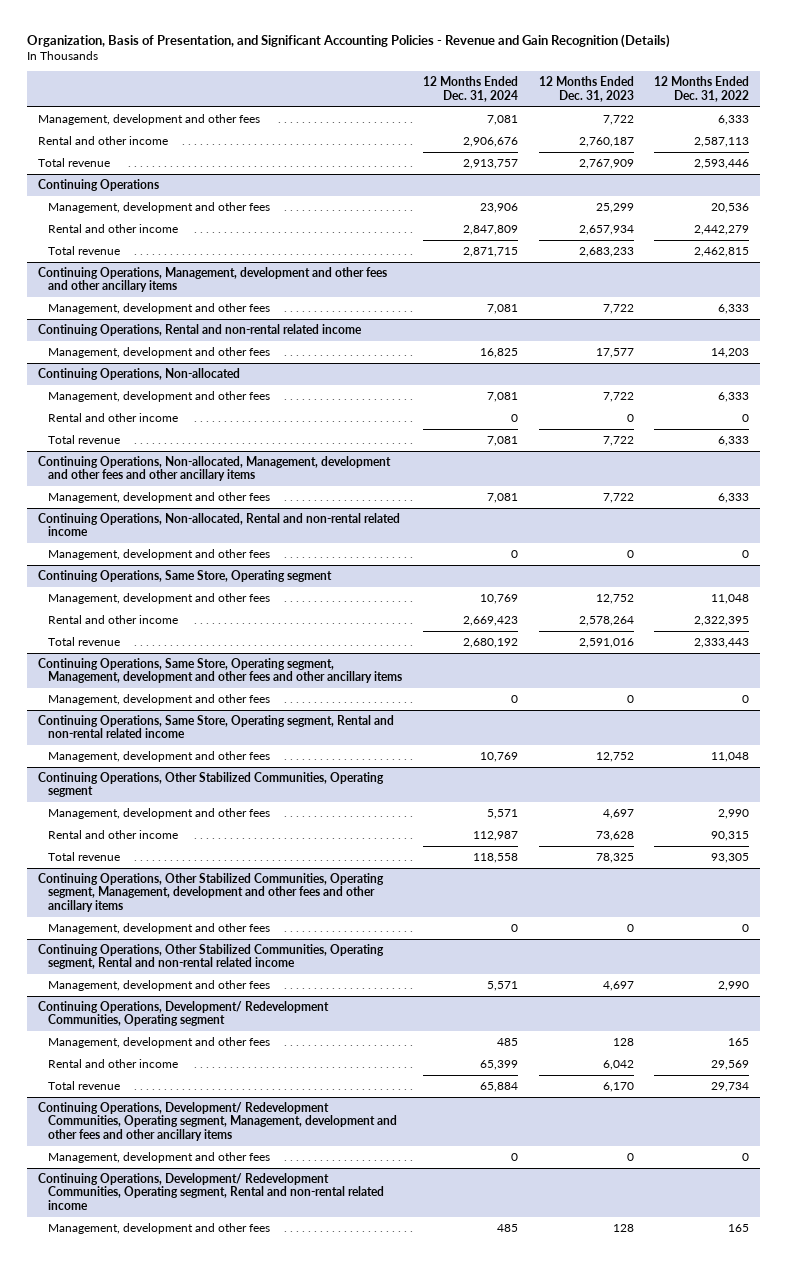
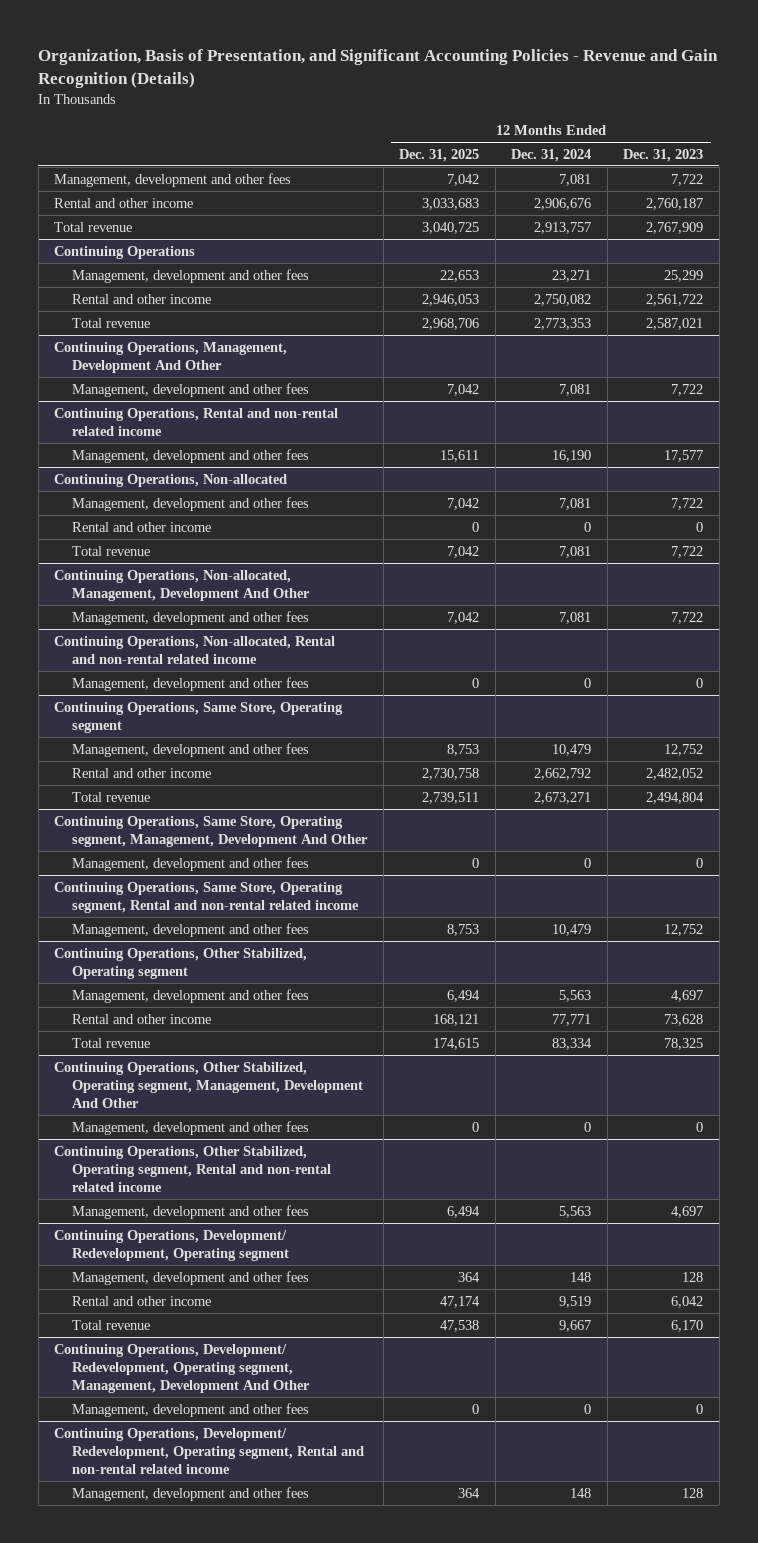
- | 12 Months Ended Dec. 31, 2024 | 12 Months Ended Dec. 31, 2023 | 12 Months Ended Dec. 31, 2022
+ | 12 Months Ended Dec. 31, 2025 | 12 Months Ended Dec. 31, 2024 | 12 Months Ended Dec. 31, 2023
@ Continuing Operations
- Management, development and other fees | 23,906 | 25,299 | 20,536
- Rental and other income | 2,847,809 | 2,657,934 | 2,442,279
- Total revenue | 2,871,715 | 2,683,233 | 2,462,815
- Continuing Operations, Management, development and other fees and other ancillary items
@ Continuing Operations
+ Management, development and other fees | 22,653 | 23,271 | 25,299
+ Rental and other income | 2,946,053 | 2,750,082 | 2,561,722
+ Total revenue | 2,968,706 | 2,773,353 | 2,587,021
+ Continuing Operations, Management, Development And Other
@ Continuing Operations, Rental and non-rental related income
- Management, development and other fees | 16,825 | 17,577 | 14,203
+ Management, development and other fees | 15,611 | 16,190 | 17,577
- Continuing Operations, Non-allocated, Management, development and other fees and other ancillary items
+ Continuing Operations, Non-allocated, Management, Development And Other
@ Continuing Operations, Same Store, Operating segment
- Management, development and other fees | 10,769 | 12,752 | 11,048
- Rental and other income | 2,669,423 | 2,578,264 | 2,322,395
- Total revenue | 2,680,192 | 2,591,016 | 2,333,443
- Continuing Operations, Same Store, Operating segment, Management, development and other fees and other ancillary items
@ Continuing Operations, Same Store, Operating segment
+ Management, development and other fees | 8,753 | 10,479 | 12,752
+ Rental and other income | 2,730,758 | 2,662,792 | 2,482,052
+ Total revenue | 2,739,511 | 2,673,271 | 2,494,804
+ Continuing Operations, Same Store, Operating segment, Management, Development And Other
@ Continuing Operations, Same Store, Operating segment, Rental and non-rental related income
- Management, development and other fees | 10,769 | 12,752 | 11,048
- Continuing Operations, Other Stabilized Communities, Operating segment
- Management, development and other fees | 5,571 | 4,697 | 2,990
- Rental and other income | 112,987 | 73,628 | 90,315
- Total revenue | 118,558 | 78,325 | 93,305
- Continuing Operations, Other Stabilized Communities, Operating segment, Management, development and other fees and other ancillary items
@ Continuing Operations, Same Store, Operating segment, Rental and non-rental related income
+ Management, development and other fees | 8,753 | 10,479 | 12,752
+ Continuing Operations, Other Stabilized, Operating segment
+ Management, development and other fees | 6,494 | 5,563 | 4,697
+ Rental and other income | 168,121 | 77,771 | 73,628
+ Total revenue | 174,615 | 83,334 | 78,325
+ Continuing Operations, Other Stabilized, Operating segment, Management, Development And Other
- Continuing Operations, Other Stabilized Communities, Operating segment, Rental and non-rental related income
- Management, development and other fees | 5,571 | 4,697 | 2,990
- Continuing Operations, Development/ Redevelopment Communities, Operating segment
- Management, development and other fees | 485 | 128 | 165
- Rental and other income | 65,399 | 6,042 | 29,569
- Total revenue | 65,884 | 6,170 | 29,734
- Continuing Operations, Development/ Redevelopment Communities, Operating segment, Management, development and other fees and other ancillary items
+ Continuing Operations, Other Stabilized, Operating segment, Rental and non-rental related income
+ Management, development and other fees | 6,494 | 5,563 | 4,697
+ Continuing Operations, Development/ Redevelopment, Operating segment
+ Management, development and other fees | 364 | 148 | 128
+ Rental and other income | 47,174 | 9,519 | 6,042
+ Total revenue | 47,538 | 9,667 | 6,170
+ Continuing Operations, Development/ Redevelopment, Operating segment, Management, Development And Other
- Continuing Operations, Development/ Redevelopment Communities, Operating segment, Rental and non-rental related income
- Management, development and other fees | 485 | 128 | 165
+ Continuing Operations, Development/ Redevelopment, Operating segment, Rental and non-rental related income
+ Management, development and other fees | 364 | 148 | 128

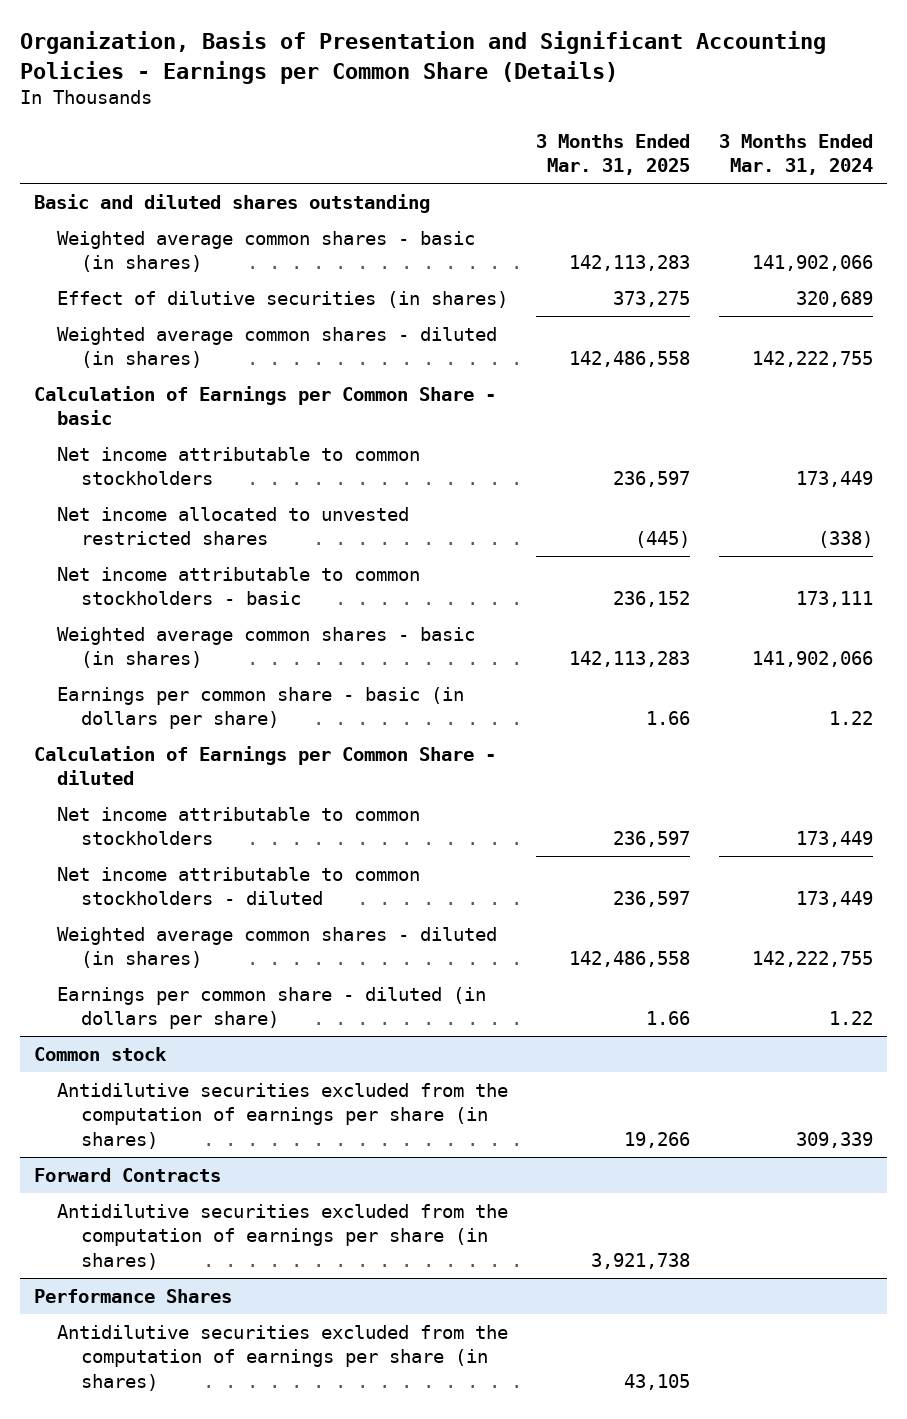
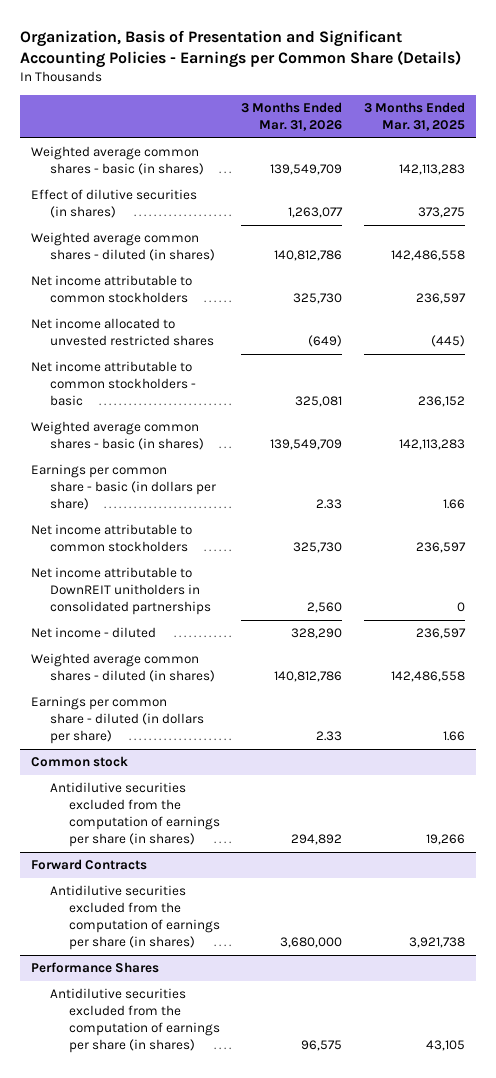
- | 3 Months Ended Mar. 31, 2025 | 3 Months Ended Mar. 31, 2024
+ | 3 Months Ended Mar. 31, 2026 | 3 Months Ended Mar. 31, 2025
- Basic and diluted shares outstanding
- Calculation of Earnings per Common Share - basic
- Calculation of Earnings per Common Share - diluted
- Net income attributable to common stockholders - diluted | 236,597 | 173,449
+ Net income attributable to DownREIT unitholders in consolidated partnerships | 2,560 | 0
+ Net income - diluted | 328,290 | 236,597

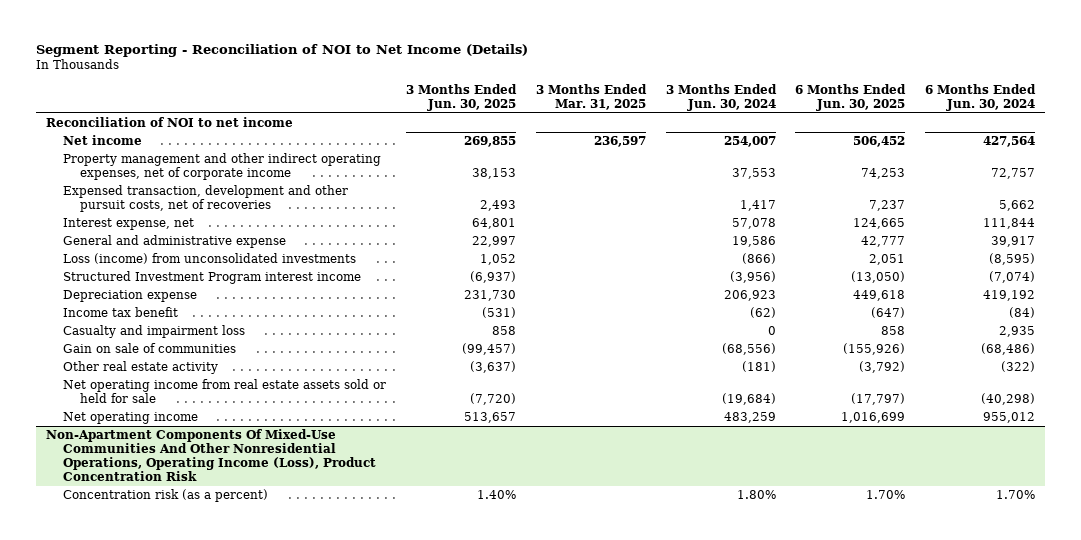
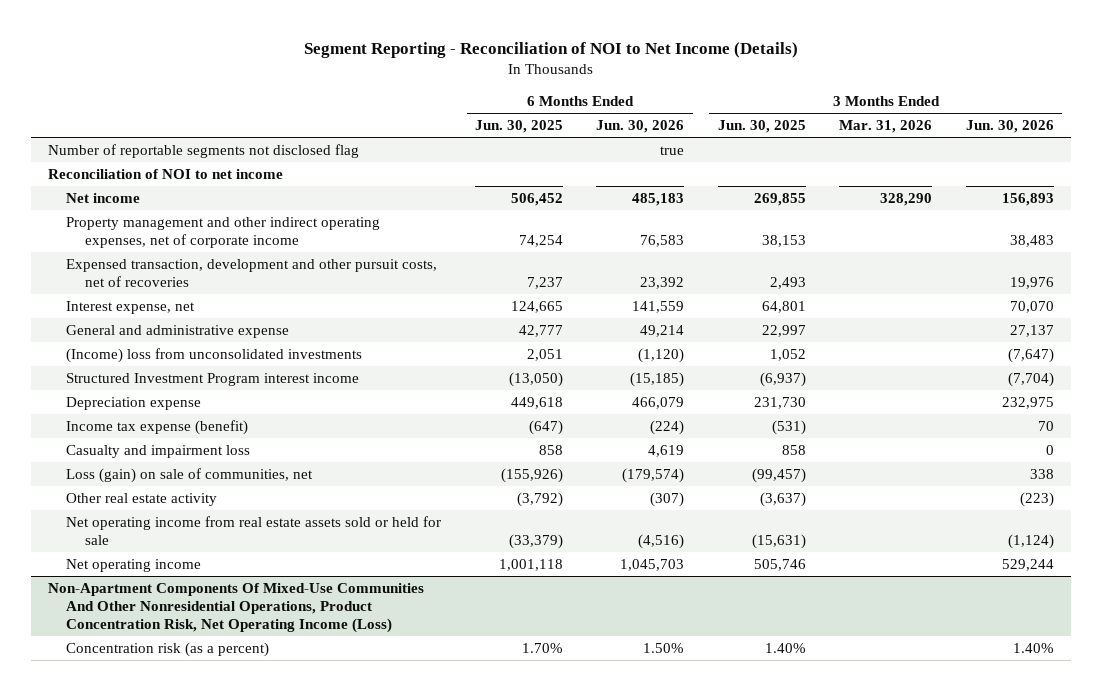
- | 3 Months Ended Jun. 30, 2025 | 3 Months Ended Mar. 31, 2025 | 3 Months Ended Jun. 30, 2024 | 6 Months Ended Jun. 30, 2025 | 6 Months Ended Jun. 30, 2024
+ | 6 Months Ended Jun. 30, 2025 | 6 Months Ended Jun. 30, 2026 | 3 Months Ended Jun. 30, 2025 | 3 Months Ended Mar. 31, 2026 | 3 Months Ended Jun. 30, 2026
+ Number of reportable segments not disclosed flag | | true | | |
- Property management and other indirect operating expenses, net of corporate income | 38,153 | | 37,553 | 74,253 | 72,757
+ Property management and other indirect operating expenses, net of corporate income | 74,254 | 76,583 | 38,153 | | 38,483
- Loss (income) from unconsolidated investments | 1,052 | | (866) | 2,051 | (8,595)
+ (Income) loss from unconsolidated investments | 2,051 | (1,120) | 1,052 | | (7,647)
- Income tax benefit | (531) | | (62) | (647) | (84)
+ Income tax expense (benefit) | (647) | (224) | (531) | | 70
- Gain on sale of communities | (99,457) | | (68,556) | (155,926) | (68,486)
+ Loss (gain) on sale of communities, net | (155,926) | (179,574) | (99,457) | | 338
- Net operating income from real estate assets sold or held for sale | (7,720) | | (19,684) | (17,797) | (40,298)
- Net operating income | 513,657 | | 483,259 | 1,016,699 | 955,012
- Non-Apartment Components Of Mixed-Use Communities And Other Nonresidential Operations, Operating Income (Loss), Product Concentration Risk
+ Net operating income from real estate assets sold or held for sale | (33,379) | (4,516) | (15,631) | | (1,124)
+ Net operating income | 1,001,118 | 1,045,703 | 505,746 | | 529,244
+ Non-Apartment Components Of Mixed-Use Communities And Other Nonresidential Operations, Product Concentration Risk, Net Operating Income (Loss)

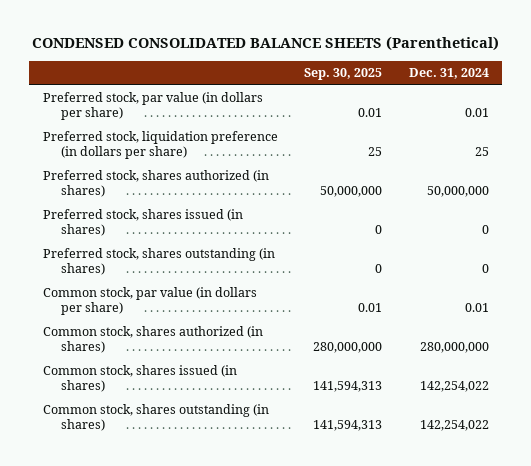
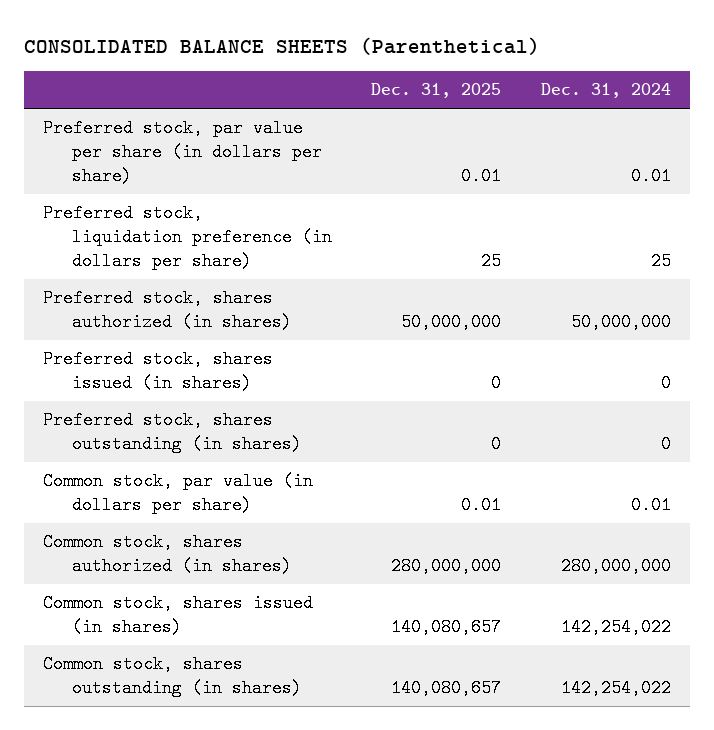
- CONDENSED CONSOLIDATED BALANCE SHEETS (Parenthetical)
+ CONSOLIDATED BALANCE SHEETS (Parenthetical)
- | Sep. 30, 2025 | Dec. 31, 2024
+ | Dec. 31, 2025 | Dec. 31, 2024
- Preferred stock, par value (in dollars per share) | 0.01 | 0.01
+ Preferred stock, par value per share (in dollars per share) | 0.01 | 0.01

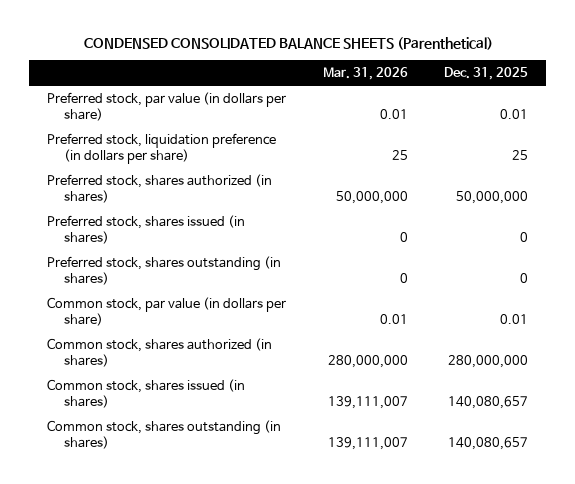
- CONSOLIDATED BALANCE SHEETS (Parenthetical)
+ CONDENSED CONSOLIDATED BALANCE SHEETS (Parenthetical)
- | Dec. 31, 2025 | Dec. 31, 2024
+ | Mar. 31, 2026 | Dec. 31, 2025
- Preferred stock, par value per share (in dollars per share) | 0.01 | 0.01
+ Preferred stock, par value (in dollars per share) | 0.01 | 0.01

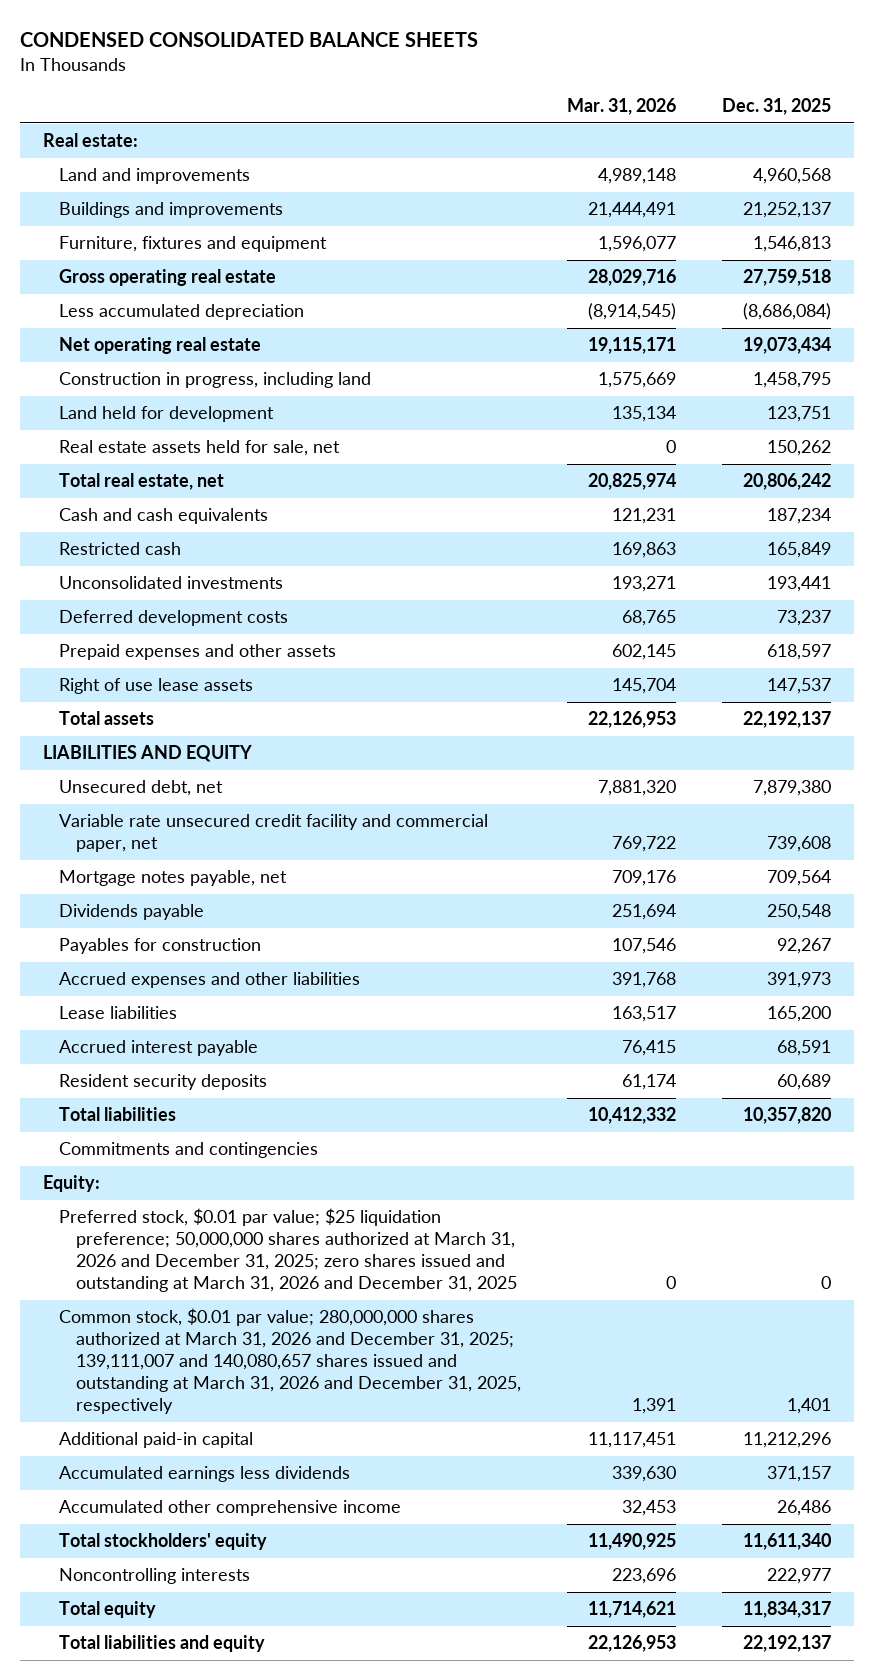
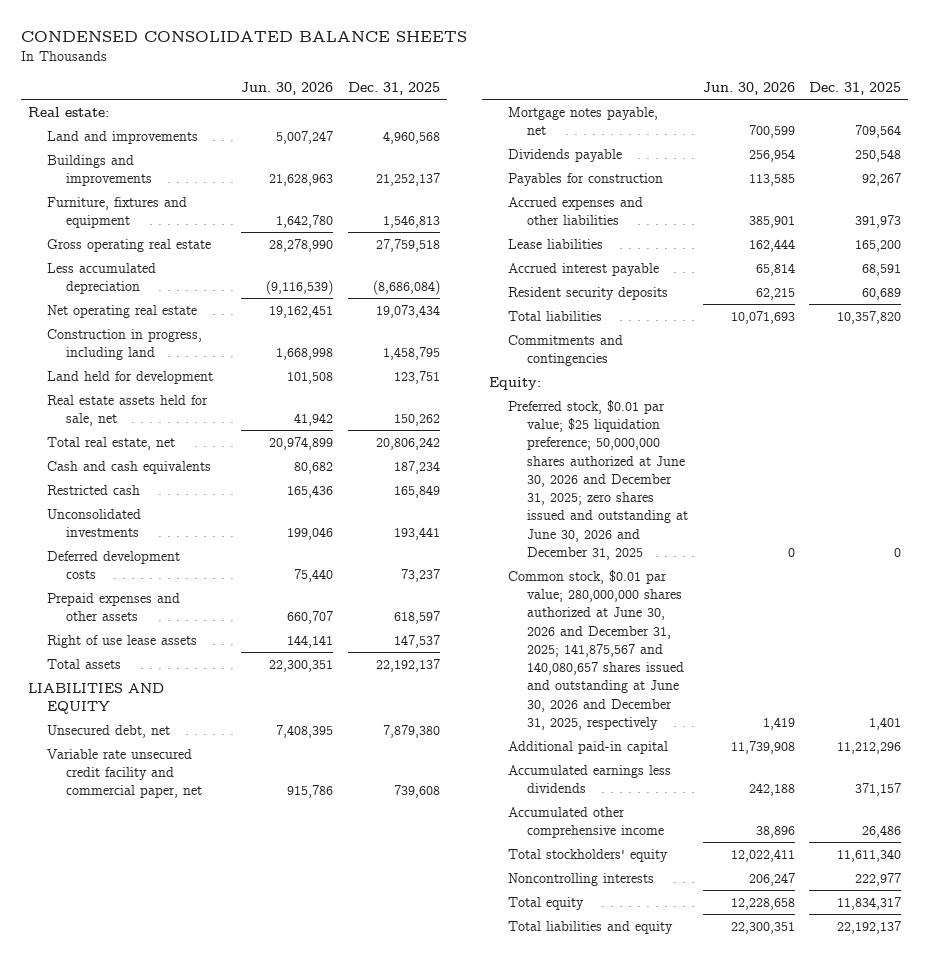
- | Mar. 31, 2026 | Dec. 31, 2025
+ | Jun. 30, 2026 | Dec. 31, 2025
- Preferred stock, $0.01 par value; $25 liquidation preference; 50,000,000 shares authorized at March 31, 2026 and December 31, 2025; zero shares issued and outstanding at March 31, 2026 and December 31, 2025 | 0 | 0
- Common stock, $0.01 par value; 280,000,000 shares authorized at March 31, 2026 and December 31, 2025; 139,111,007 and 140,080,657 shares issued and outstanding at March 31, 2026 and December 31, 2025, respectively | 1,391 | 1,401
+ Preferred stock, $0.01 par value; $25 liquidation preference; 50,000,000 shares authorized at June 30, 2026 and December 31, 2025; zero shares issued and outstanding at June 30, 2026 and December 31, 2025 | 0 | 0
+ Common stock, $0.01 par value; 280,000,000 shares authorized at June 30, 2026 and December 31, 2025; 141,875,567 and 140,080,657 shares issued and outstanding at June 30, 2026 and December 31, 2025, respectively | 1,419 | 1,401

